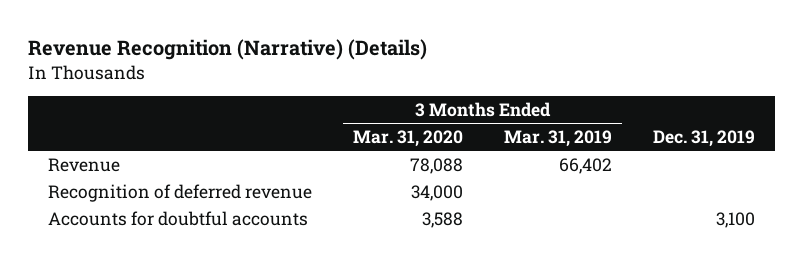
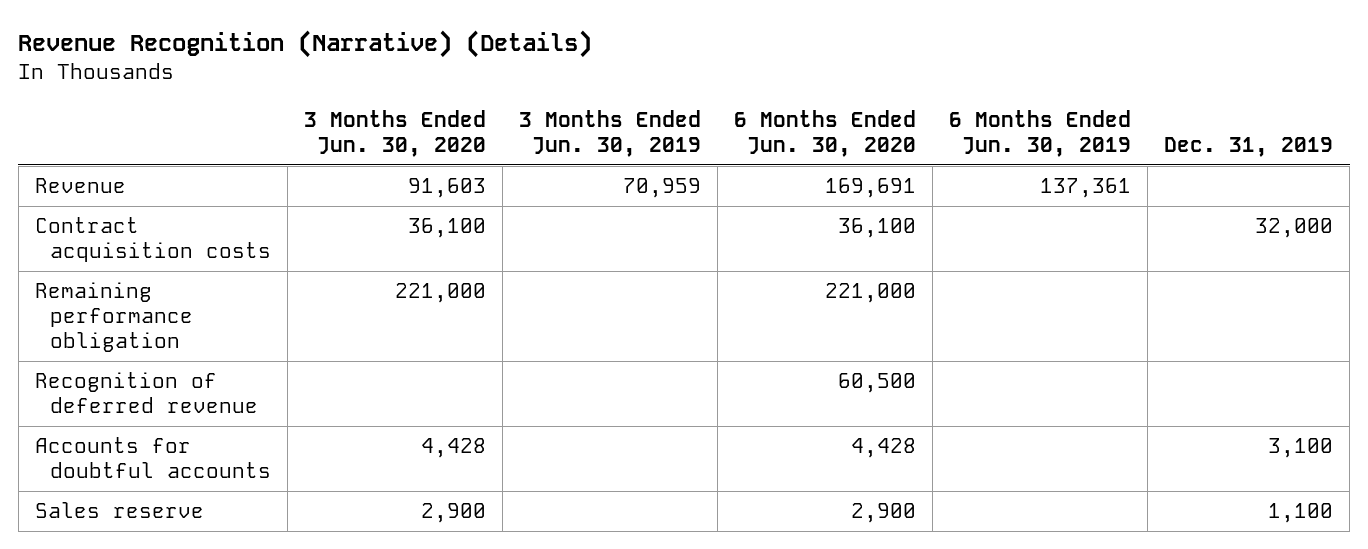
- | 3 Months Ended Mar. 31, 2020 | 3 Months Ended Mar. 31, 2019 | Dec. 31, 2019
+ | 3 Months Ended Jun. 30, 2020 | 3 Months Ended Jun. 30, 2019 | 6 Months Ended Jun. 30, 2020 | 6 Months Ended Jun. 30, 2019 | Dec. 31, 2019
+ Contract acquisition costs | 36,100 | | 36,100 | | 32,000
+ Remaining performance obligation | 221,000 | | 221,000 | |
+ Sales reserve | 2,900 | | 2,900 | | 1,100

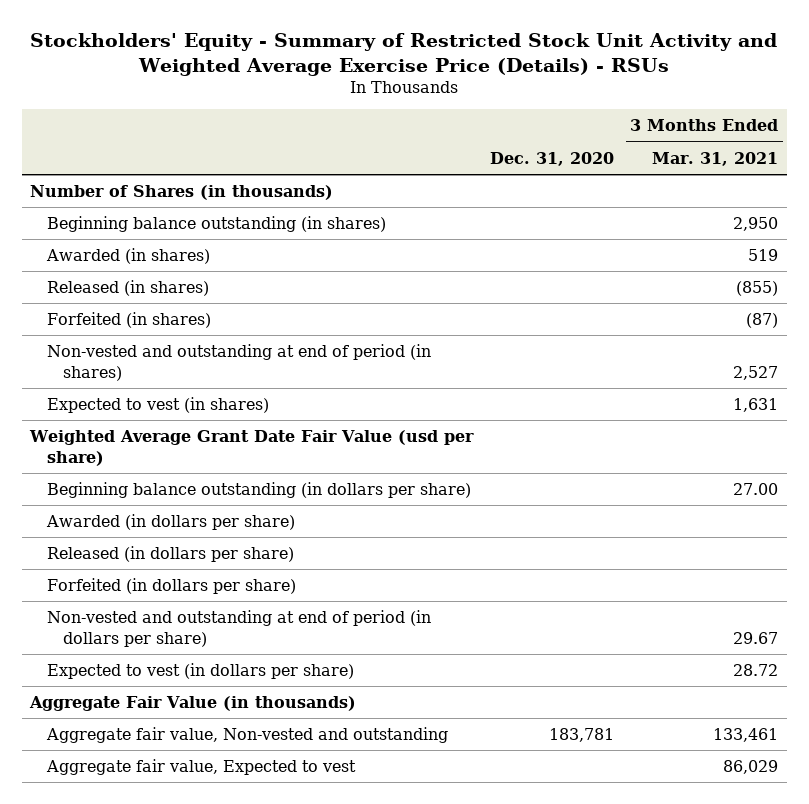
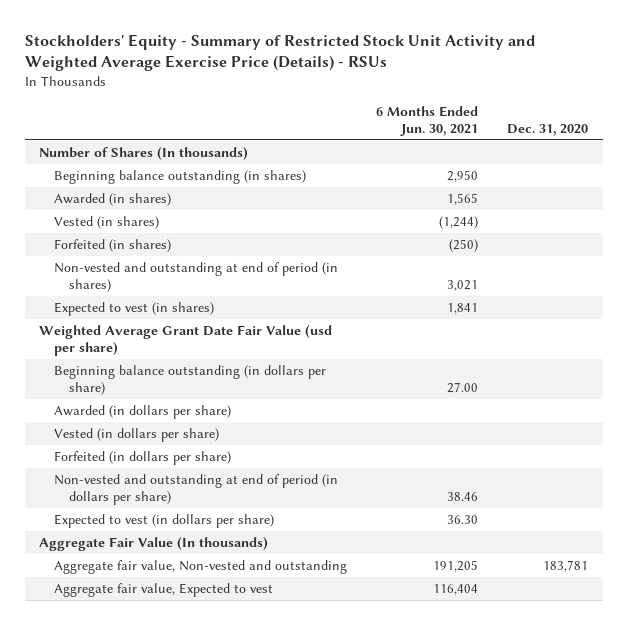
- | Dec. 31, 2020 | 3 Months Ended Mar. 31, 2021
+ | 6 Months Ended Jun. 30, 2021 | Dec. 31, 2020
- Number of Shares (in thousands)
+ Number of Shares (In thousands)
- Released (in shares) | | (855)
+ Vested (in shares) | (1,244) |
- Released (in dollars per share)
+ Vested (in dollars per share)
- Aggregate Fair Value (in thousands)
+ Aggregate Fair Value (In thousands)

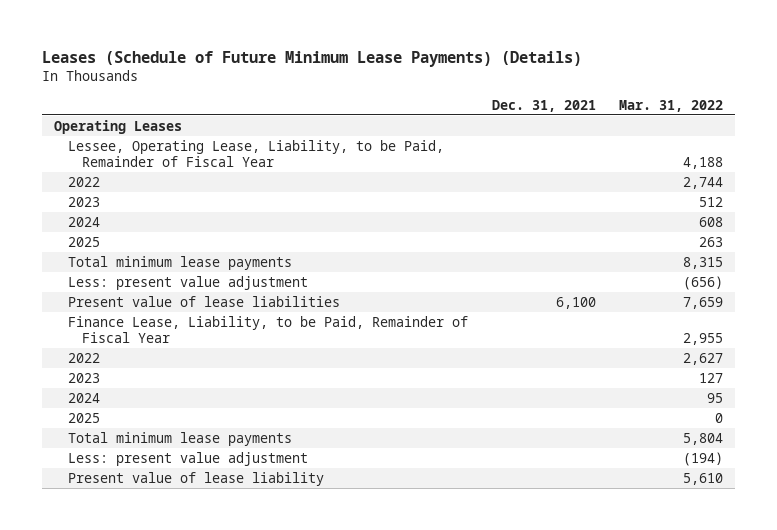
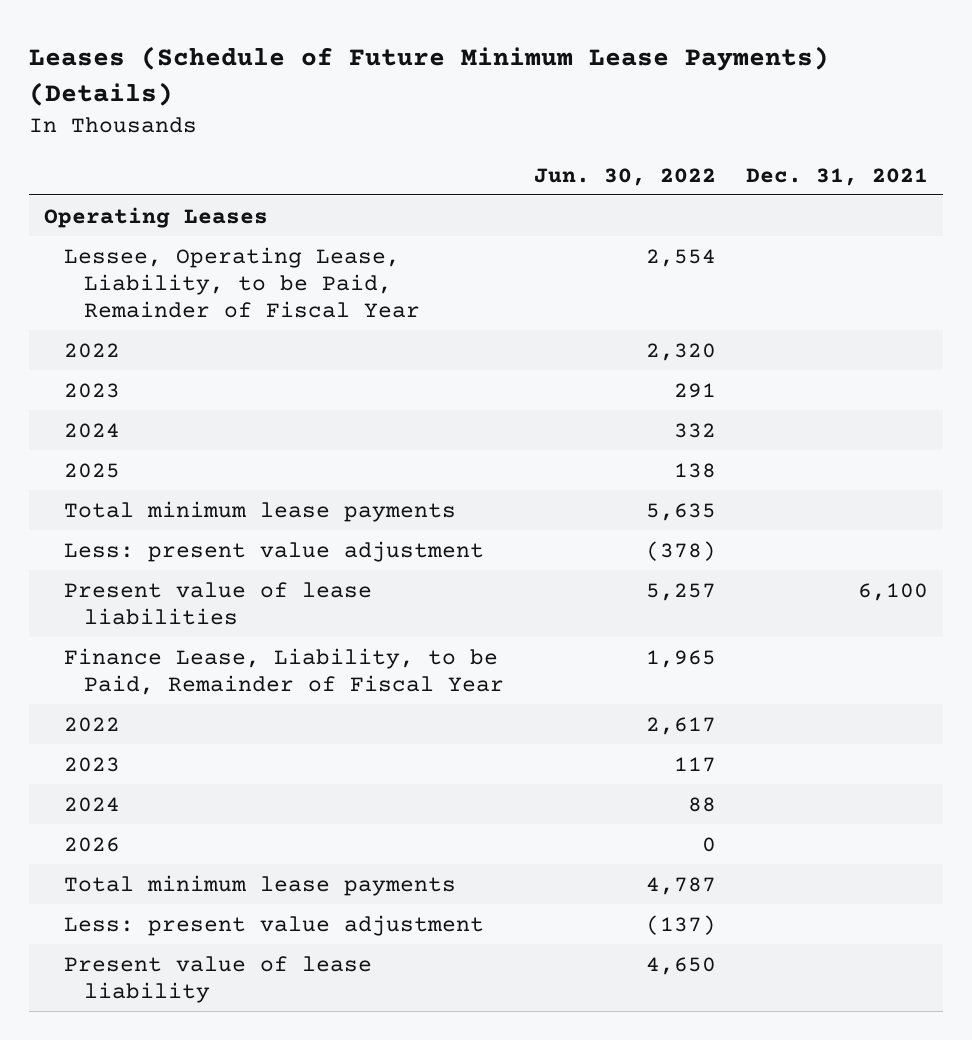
- | Dec. 31, 2021 | Mar. 31, 2022
+ | Jun. 30, 2022 | Dec. 31, 2021
- 2025 | | 0
+ 2026 | 0 |

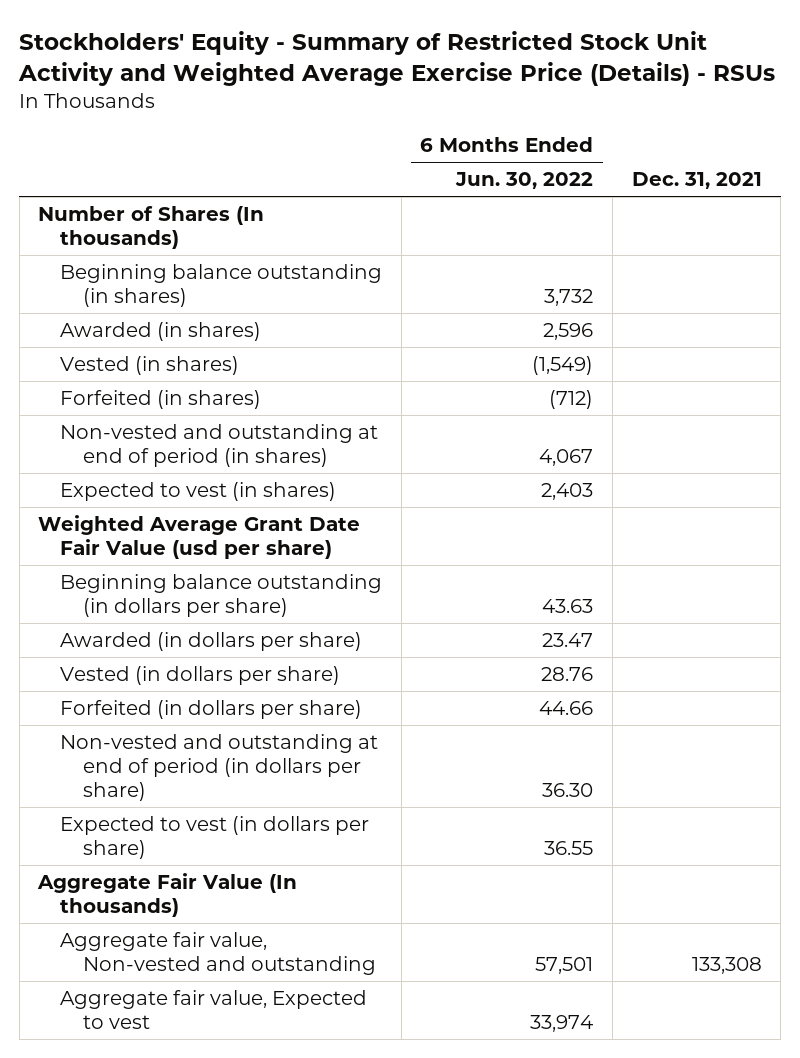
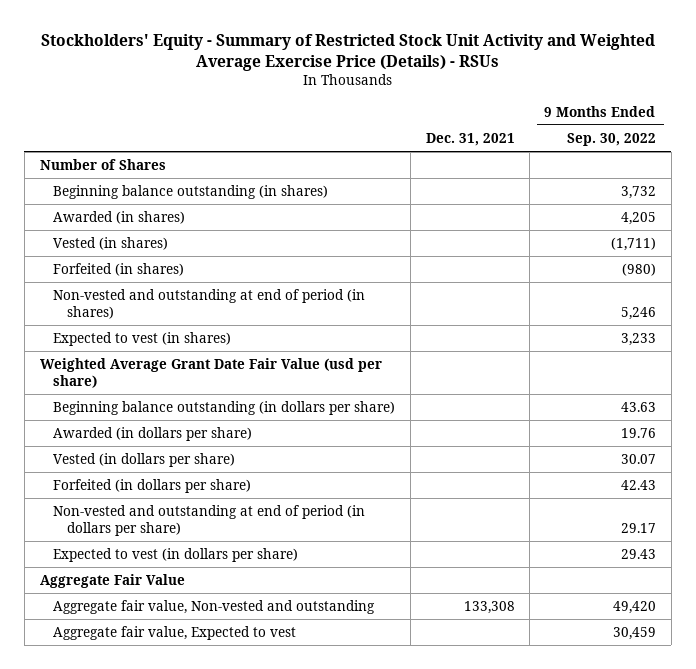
- | 6 Months Ended Jun. 30, 2022 | Dec. 31, 2021
+ | Dec. 31, 2021 | 9 Months Ended Sep. 30, 2022
- Number of Shares (In thousands)
+ Number of Shares
- Aggregate Fair Value (In thousands)
+ Aggregate Fair Value

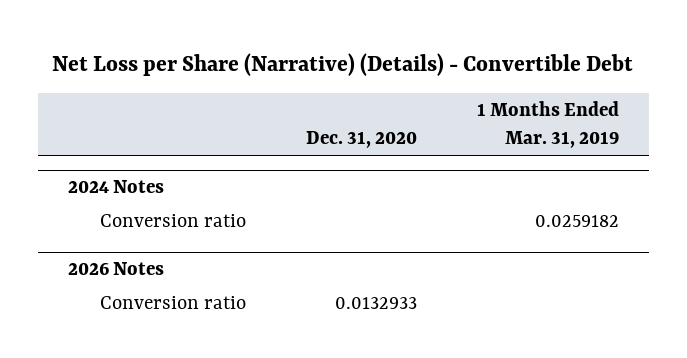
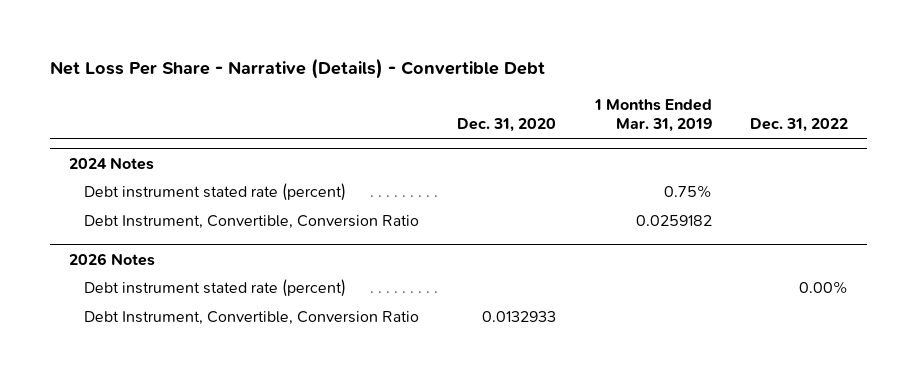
- Net Loss per Share (Narrative) (Details) - Convertible Debt
+ Net Loss Per Share - Narrative (Details) - Convertible Debt
- | Dec. 31, 2020 | 1 Months Ended Mar. 31, 2019
+ | Dec. 31, 2020 | 1 Months Ended Mar. 31, 2019 | Dec. 31, 2022
@ 2024 Notes
- Conversion ratio | | 0.0259182
+ Debt instrument stated rate (percent) | | 0.75% |
+ Debt Instrument, Convertible, Conversion Ratio | | 0.0259182 |
@ 2026 Notes
- Conversion ratio | 0.0132933 |
+ Debt instrument stated rate (percent) | | | 0.00%
+ Debt Instrument, Convertible, Conversion Ratio | 0.0132933 | |

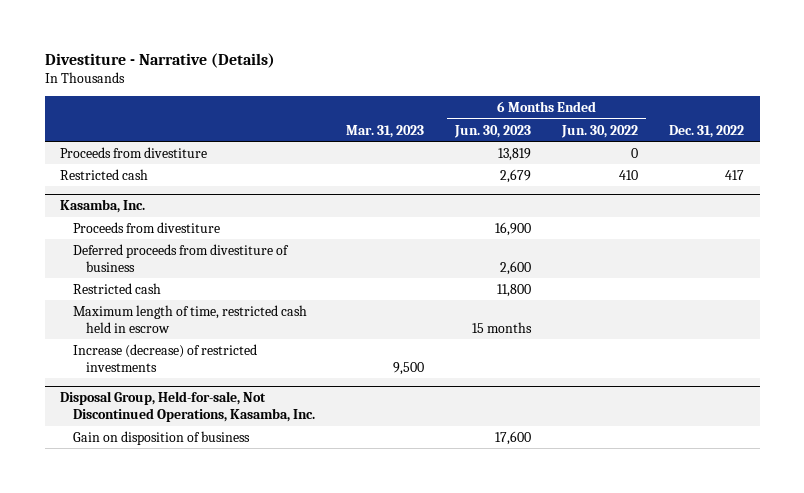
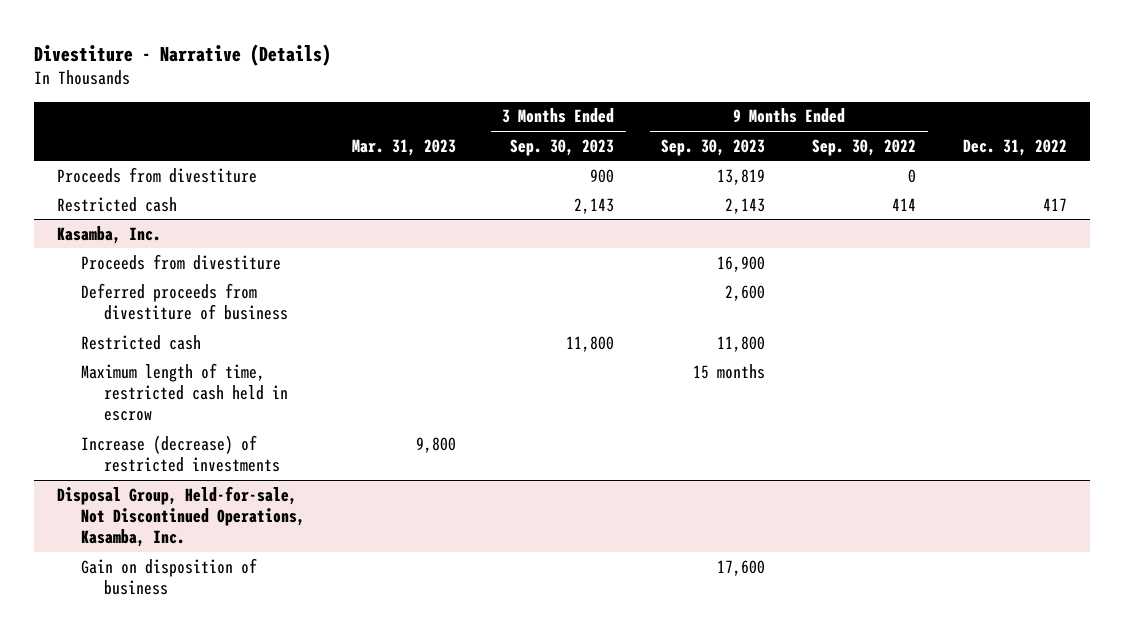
- | Mar. 31, 2023 | 6 Months Ended Jun. 30, 2023 | 6 Months Ended Jun. 30, 2022 | Dec. 31, 2022
+ | Mar. 31, 2023 | 3 Months Ended Sep. 30, 2023 | 9 Months Ended Sep. 30, 2023 | 9 Months Ended Sep. 30, 2022 | Dec. 31, 2022
@ Kasamba, Inc.
- Increase (decrease) of restricted investments | 9,500 | | |
+ Increase (decrease) of restricted investments | 9,800 | | | |

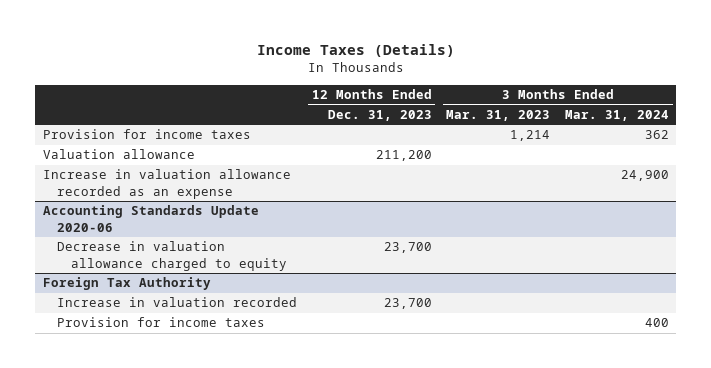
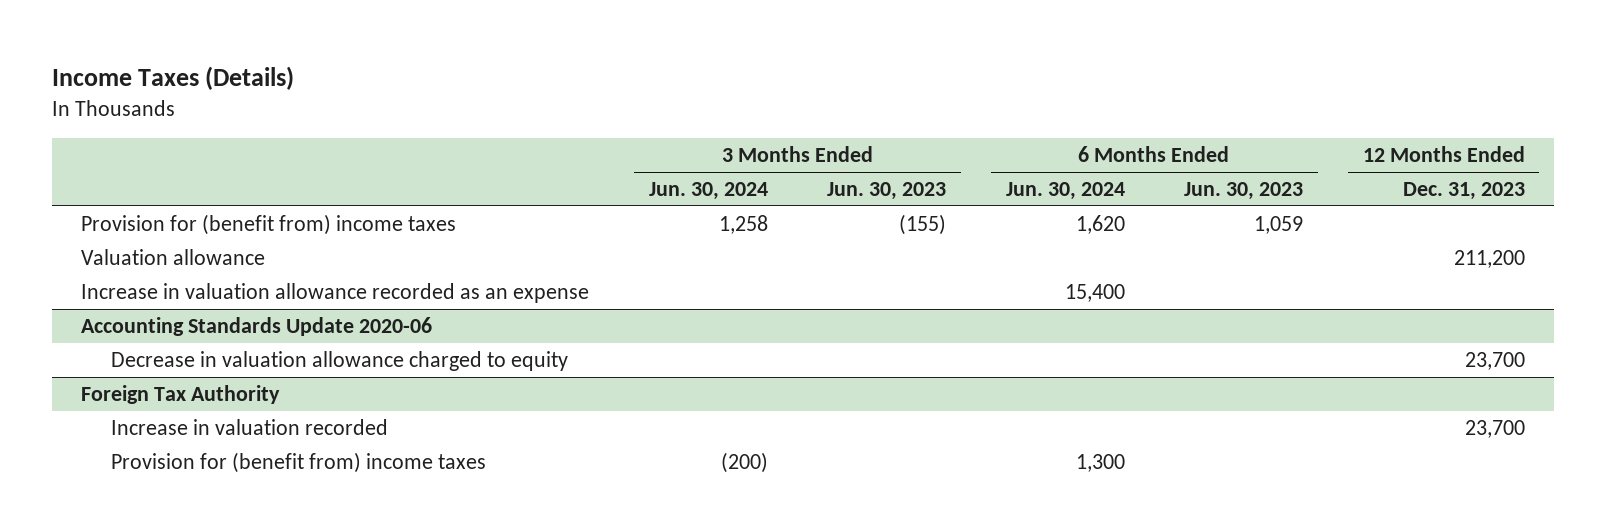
- | 12 Months Ended Dec. 31, 2023 | 3 Months Ended Mar. 31, 2023 | 3 Months Ended Mar. 31, 2024
+ | 3 Months Ended Jun. 30, 2024 | 3 Months Ended Jun. 30, 2023 | 6 Months Ended Jun. 30, 2024 | 6 Months Ended Jun. 30, 2023 | 12 Months Ended Dec. 31, 2023
- Provision for income taxes | | 1,214 | 362
+ Provision for (benefit from) income taxes | 1,258 | (155) | 1,620 | 1,059 |
@ Foreign Tax Authority
- Provision for income taxes | | | 400
+ Provision for (benefit from) income taxes | (200) | | 1,300 | |

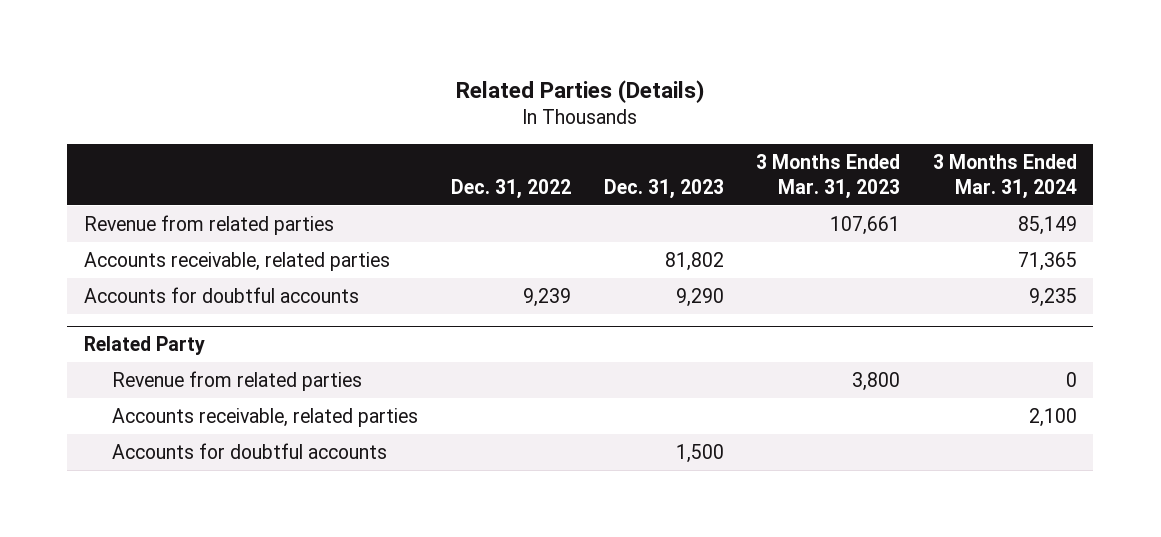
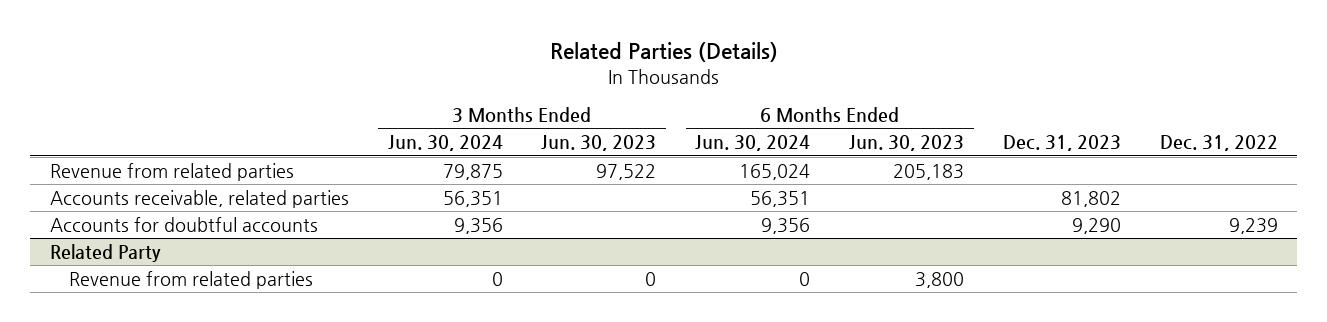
- | Dec. 31, 2022 | Dec. 31, 2023 | 3 Months Ended Mar. 31, 2023 | 3 Months Ended Mar. 31, 2024
+ | 3 Months Ended Jun. 30, 2024 | 3 Months Ended Jun. 30, 2023 | 6 Months Ended Jun. 30, 2024 | 6 Months Ended Jun. 30, 2023 | Dec. 31, 2023 | Dec. 31, 2022
@ Related Party
- Accounts receivable, related parties | | | | 2,100
- Accounts for doubtful accounts | | 1,500 | |

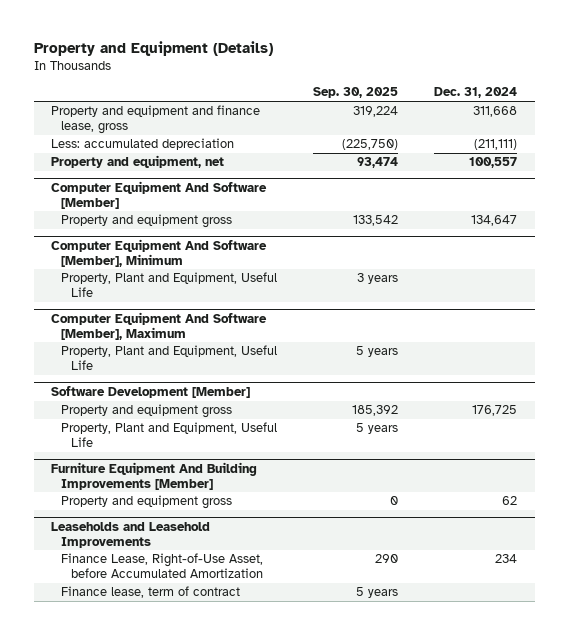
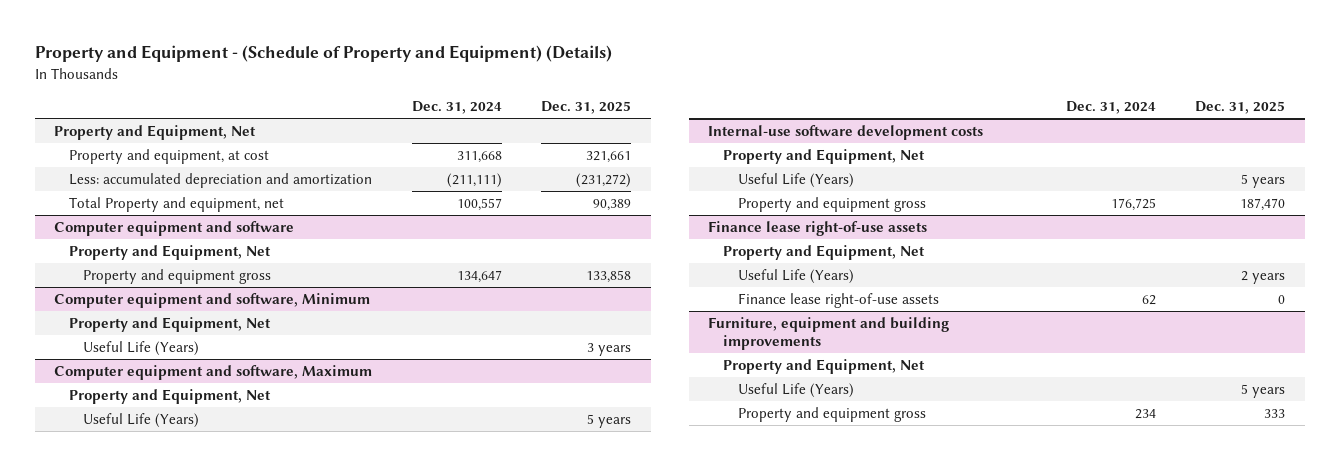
- Property and Equipment (Details)
+ Property and Equipment - (Schedule of Property and Equipment) (Details)
- | Sep. 30, 2025 | Dec. 31, 2024
+ | Dec. 31, 2024 | Dec. 31, 2025
- Property and equipment and finance lease, gross | 319,224 | 311,668
- Less: accumulated depreciation | (225,750) | (211,111)
- Property and equipment, net | 93,474 | 100,557
- Computer Equipment And Software [Member]
+ Property and Equipment, Net
+ Property and equipment, at cost | 311,668 | 321,661
+ Less: accumulated depreciation and amortization | (211,111) | (231,272)
+ Total Property and equipment, net | 100,557 | 90,389
+ Computer equipment and software
+ Property and Equipment, Net
- Computer Equipment And Software [Member], Minimum
- Property, Plant and Equipment, Useful Life | 3 years |
- Computer Equipment And Software [Member], Maximum
- Property, Plant and Equipment, Useful Life | 5 years |
- Software Development [Member]
+ Computer equipment and software, Minimum
+ Property and Equipment, Net
+ Useful Life (Years) | | 3 years
+ Computer equipment and software, Maximum
+ Property and Equipment, Net
+ Useful Life (Years) | | 5 years
+ Internal-use software development costs
+ Property and Equipment, Net
+ Useful Life (Years) | | 5 years
- Property, Plant and Equipment, Useful Life | 5 years |
- Furniture Equipment And Building Improvements [Member]
- Property and equipment gross | 0 | 62
- Leaseholds and Leasehold Improvements
- Finance Lease, Right-of-Use Asset, before Accumulated Amortization | 290 | 234
- Finance lease, term of contract | 5 years |
+ Finance lease right-of-use assets
+ Property and Equipment, Net
+ Useful Life (Years) | | 2 years
+ Finance lease right-of-use assets | 62 | 0
+ Furniture, equipment and building improvements
+ Property and Equipment, Net
+ Useful Life (Years) | | 5 years
+ Property and equipment gross | 234 | 333

